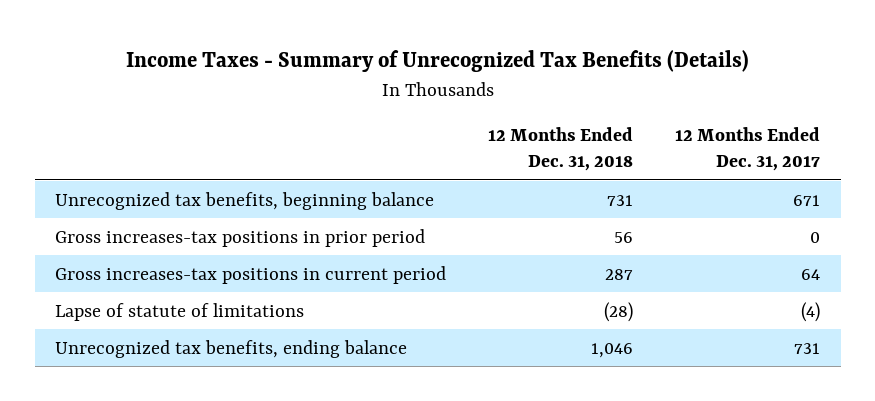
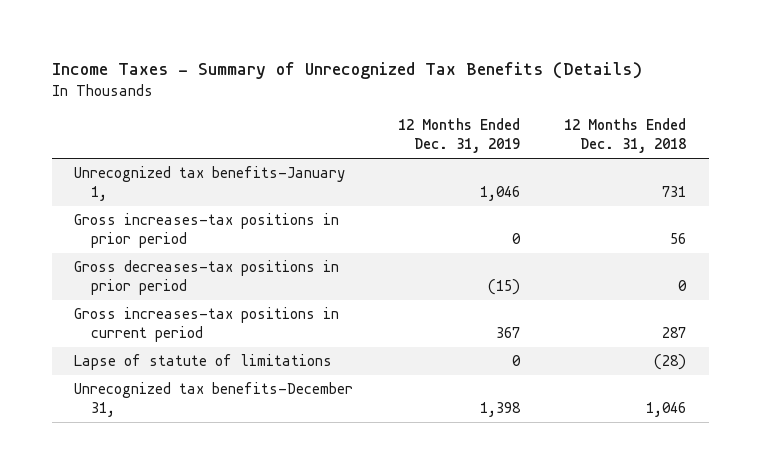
- | 12 Months Ended Dec. 31, 2018 | 12 Months Ended Dec. 31, 2017
+ | 12 Months Ended Dec. 31, 2019 | 12 Months Ended Dec. 31, 2018
- Unrecognized tax benefits, beginning balance | 731 | 671
+ Unrecognized tax benefits-January 1, | 1,046 | 731
+ Gross decreases-tax positions in prior period | (15) | 0
- Unrecognized tax benefits, ending balance | 1,046 | 731
+ Unrecognized tax benefits-December 31, | 1,398 | 1,046

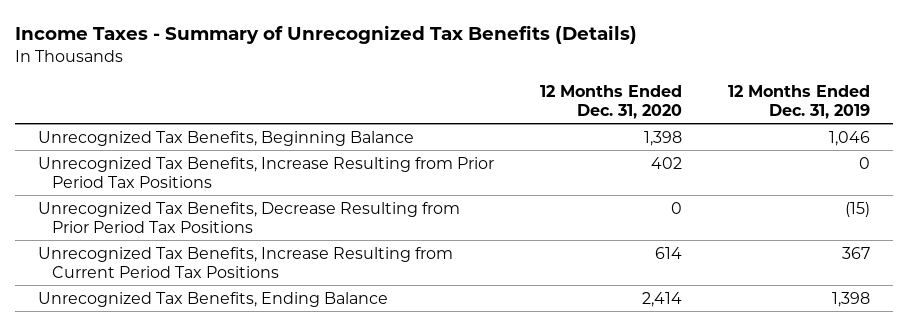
- | 12 Months Ended Dec. 31, 2019 | 12 Months Ended Dec. 31, 2018
+ | 12 Months Ended Dec. 31, 2020 | 12 Months Ended Dec. 31, 2019
- Unrecognized tax benefits-January 1, | 1,046 | 731
- Gross increases-tax positions in prior period | 0 | 56
- Gross decreases-tax positions in prior period | (15) | 0
- Gross increases-tax positions in current period | 367 | 287
- Lapse of statute of limitations | 0 | (28)
- Unrecognized tax benefits-December 31, | 1,398 | 1,046
+ Unrecognized Tax Benefits, Beginning Balance | 1,398 | 1,046
+ Unrecognized Tax Benefits, Increase Resulting from Prior Period Tax Positions | 402 | 0
+ Unrecognized Tax Benefits, Decrease Resulting from Prior Period Tax Positions | 0 | (15)
+ Unrecognized Tax Benefits, Increase Resulting from Current Period Tax Positions | 614 | 367
+ Unrecognized Tax Benefits, Ending Balance | 2,414 | 1,398

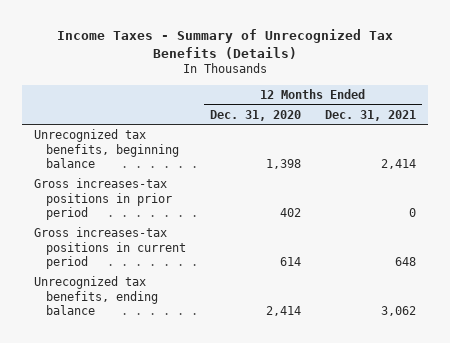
- | 12 Months Ended Dec. 31, 2020 | 12 Months Ended Dec. 31, 2019
+ | 12 Months Ended Dec. 31, 2020 | 12 Months Ended Dec. 31, 2021
- Unrecognized Tax Benefits, Beginning Balance | 1,398 | 1,046
- Unrecognized Tax Benefits, Increase Resulting from Prior Period Tax Positions | 402 | 0
- Unrecognized Tax Benefits, Decrease Resulting from Prior Period Tax Positions | 0 | (15)
- Unrecognized Tax Benefits, Increase Resulting from Current Period Tax Positions | 614 | 367
- Unrecognized Tax Benefits, Ending Balance | 2,414 | 1,398
+ Unrecognized tax benefits, beginning balance | 1,398 | 2,414
+ Gross increases-tax positions in prior period | 402 | 0
+ Gross increases-tax positions in current period | 614 | 648
+ Unrecognized tax benefits, ending balance | 2,414 | 3,062

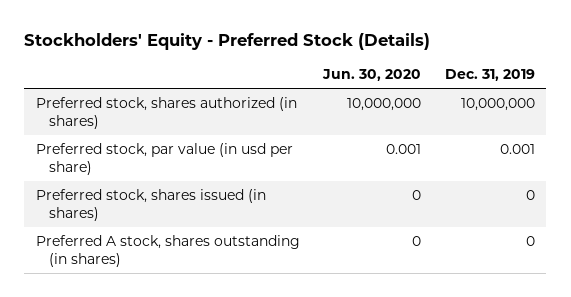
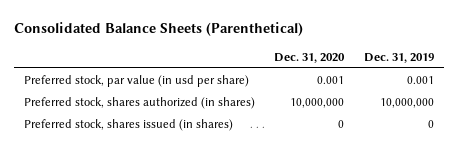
- Stockholders' Equity - Preferred Stock (Details)
+ Consolidated Balance Sheets (Parenthetical)
- | Jun. 30, 2020 | Dec. 31, 2019
+ | Dec. 31, 2020 | Dec. 31, 2019
moved down: Preferred stock, shares authorized (in shares) | 10,000,000 | 10,000,000
- Preferred A stock, shares outstanding (in shares) | 0 | 0

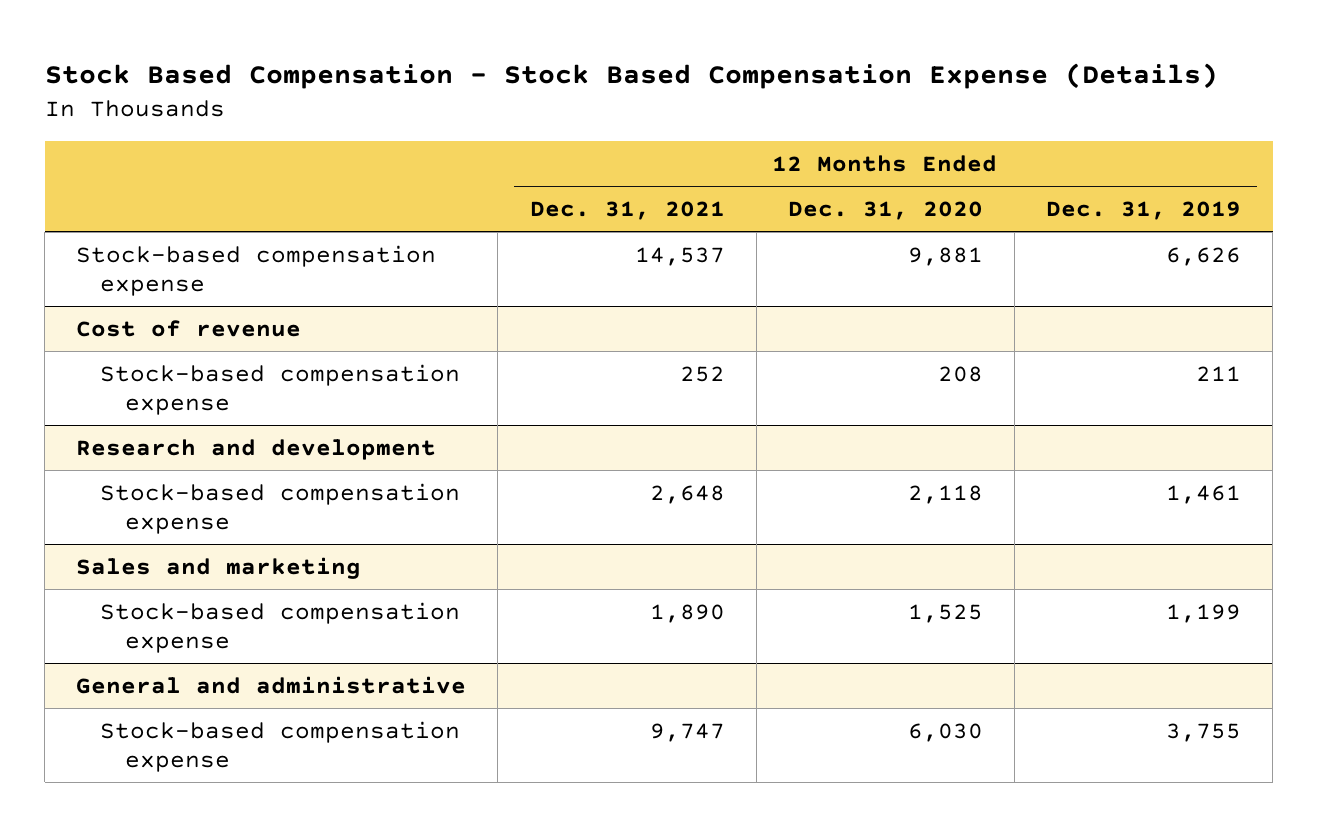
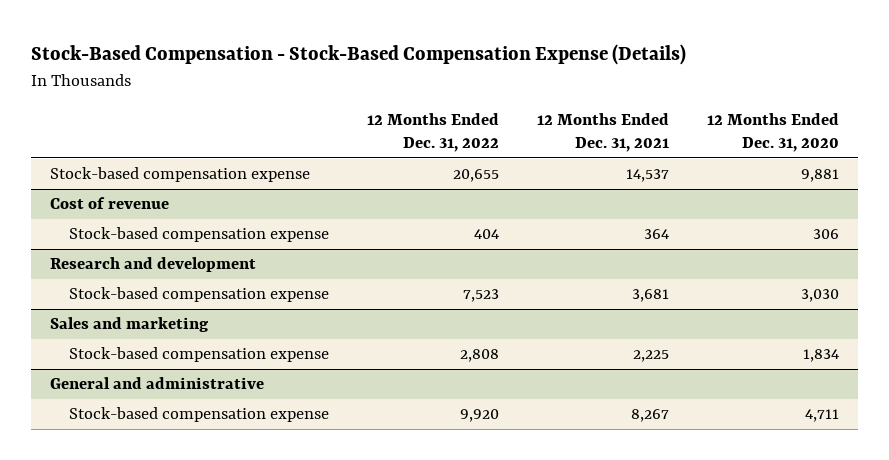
- Stock Based Compensation - Stock Based Compensation Expense (Details)
+ Stock-Based Compensation - Stock-Based Compensation Expense (Details)
- | 12 Months Ended Dec. 31, 2021 | 12 Months Ended Dec. 31, 2020 | 12 Months Ended Dec. 31, 2019
+ | 12 Months Ended Dec. 31, 2022 | 12 Months Ended Dec. 31, 2021 | 12 Months Ended Dec. 31, 2020
@ Cost of revenue
- Stock-based compensation expense | 252 | 208 | 211
+ Stock-based compensation expense | 404 | 364 | 306
@ Research and development
- Stock-based compensation expense | 2,648 | 2,118 | 1,461
+ Stock-based compensation expense | 7,523 | 3,681 | 3,030
@ Sales and marketing
- Stock-based compensation expense | 1,890 | 1,525 | 1,199
+ Stock-based compensation expense | 2,808 | 2,225 | 1,834
@ General and administrative
- Stock-based compensation expense | 9,747 | 6,030 | 3,755
+ Stock-based compensation expense | 9,920 | 8,267 | 4,711

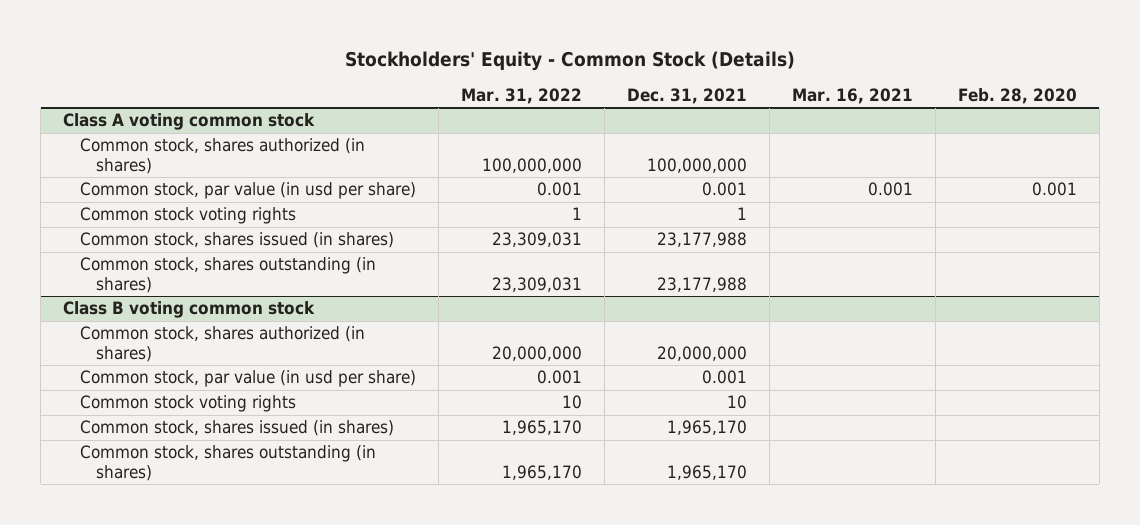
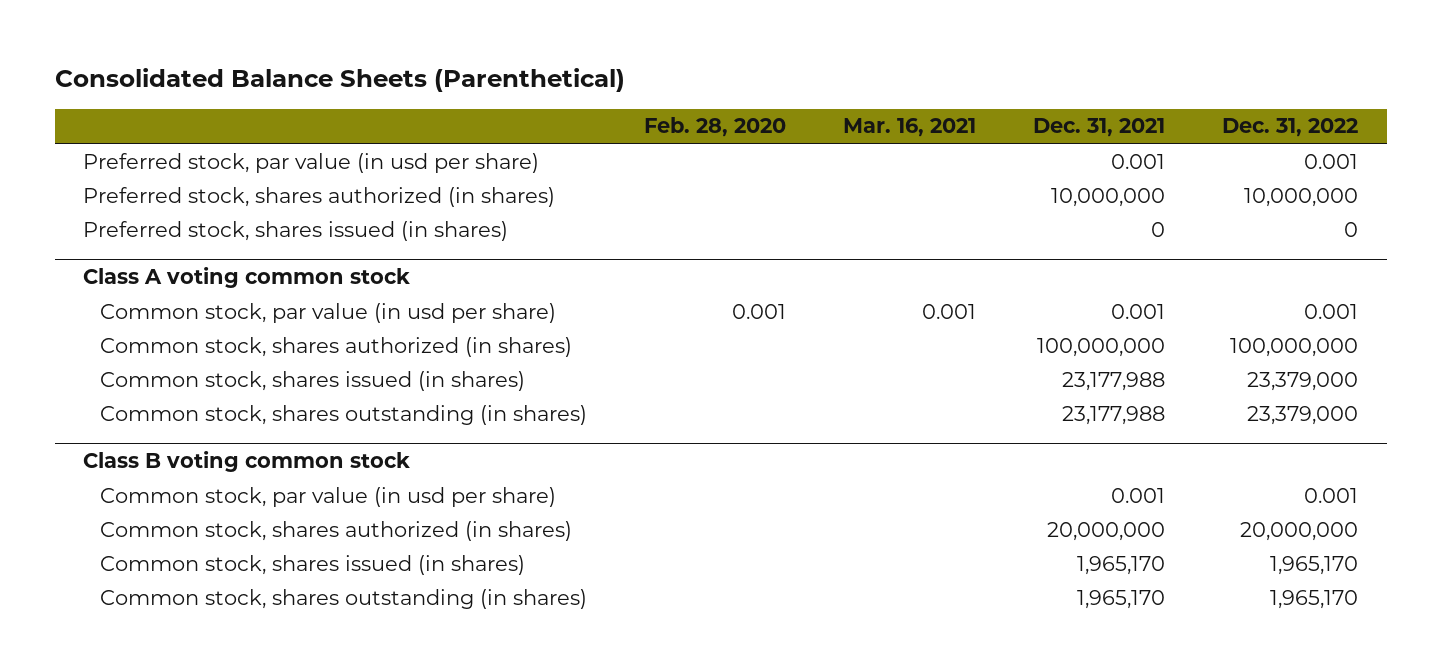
- Stockholders' Equity - Common Stock (Details)
+ Consolidated Balance Sheets (Parenthetical)
- | Mar. 31, 2022 | Dec. 31, 2021 | Mar. 16, 2021 | Feb. 28, 2020
+ | Feb. 28, 2020 | Mar. 16, 2021 | Dec. 31, 2021 | Dec. 31, 2022
+ Preferred stock, par value (in usd per share) | | | 0.001 | 0.001
+ Preferred stock, shares authorized (in shares) | | | 10,000,000 | 10,000,000
+ Preferred stock, shares issued (in shares) | | | 0 | 0
@ Class A voting common stock
- Common stock voting rights | 1 | 1 | |
moved down: Common stock, shares authorized (in shares) | | | 100,000,000 | 100,000,000
@ Class B voting common stock
- Common stock voting rights | 10 | 10 | |
moved down: Common stock, shares authorized (in shares) | | | 20,000,000 | 20,000,000

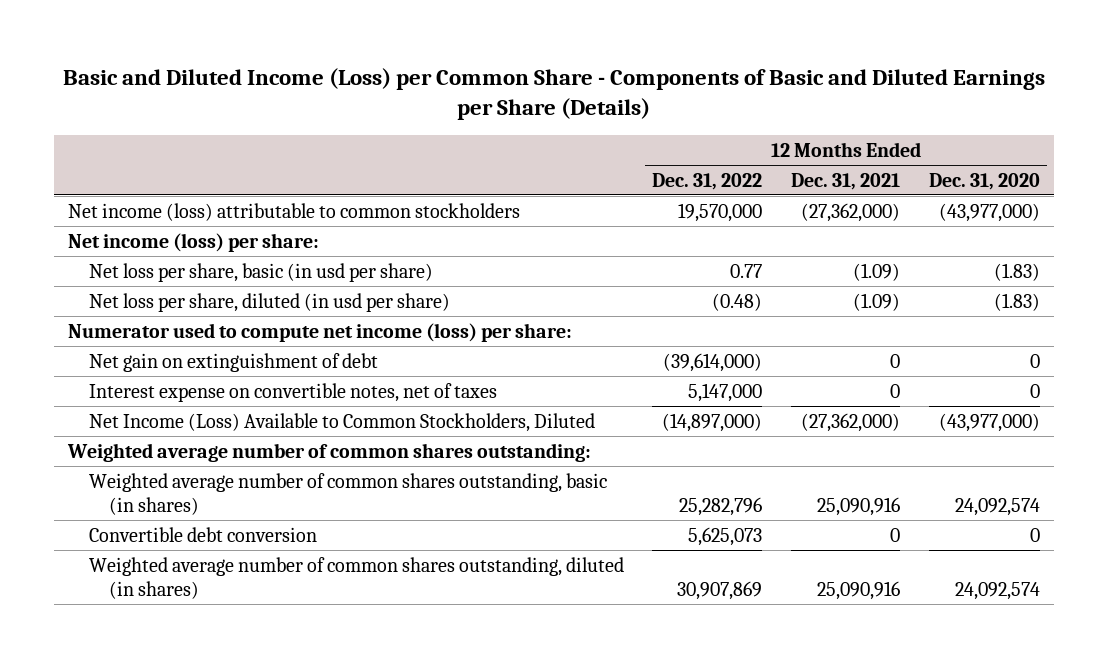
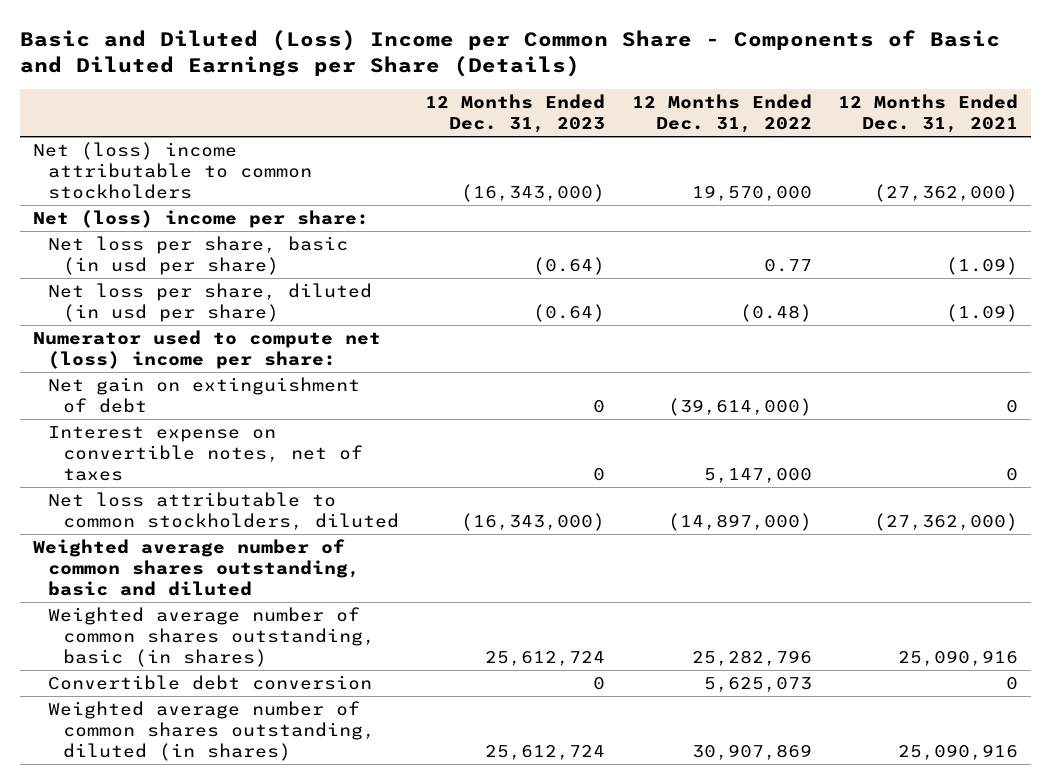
- Basic and Diluted Income (Loss) per Common Share - Components of Basic and Diluted Earnings per Share (Details)
+ Basic and Diluted (Loss) Income per Common Share - Components of Basic and Diluted Earnings per Share (Details)
- | 12 Months Ended Dec. 31, 2022 | 12 Months Ended Dec. 31, 2021 | 12 Months Ended Dec. 31, 2020
+ | 12 Months Ended Dec. 31, 2023 | 12 Months Ended Dec. 31, 2022 | 12 Months Ended Dec. 31, 2021
- Net income (loss) attributable to common stockholders | 19,570,000 | (27,362,000) | (43,977,000)
- Net income (loss) per share:
+ Net (loss) income attributable to common stockholders | (16,343,000) | 19,570,000 | (27,362,000)
+ Net (loss) income per share:
- Numerator used to compute net income (loss) per share:
+ Numerator used to compute net (loss) income per share:
- Net Income (Loss) Available to Common Stockholders, Diluted | (14,897,000) | (27,362,000) | (43,977,000)
- Weighted average number of common shares outstanding:
+ Net loss attributable to common stockholders, diluted | (16,343,000) | (14,897,000) | (27,362,000)
+ Weighted average number of common shares outstanding, basic and diluted

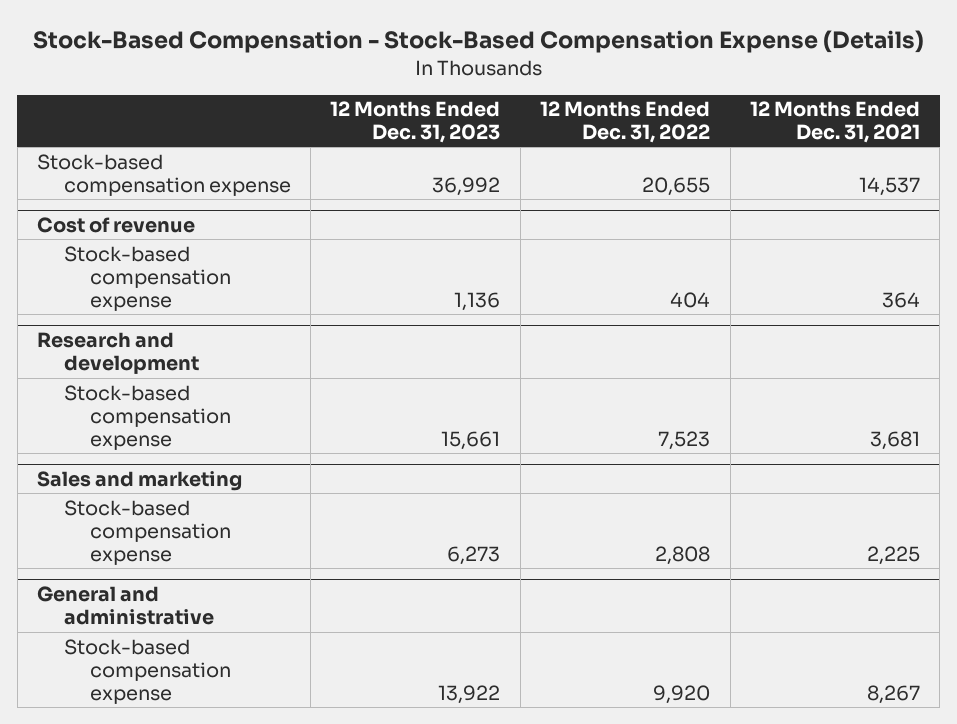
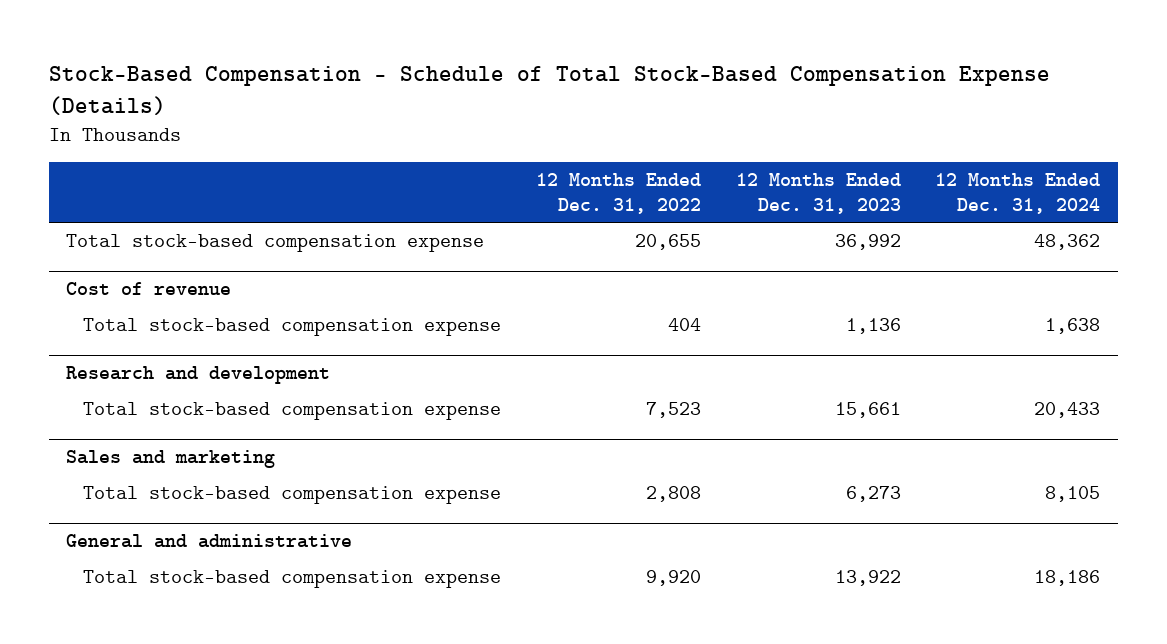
- Stock-Based Compensation - Stock-Based Compensation Expense (Details)
+ Stock-Based Compensation - Schedule of Total Stock-Based Compensation Expense (Details)
- | 12 Months Ended Dec. 31, 2023 | 12 Months Ended Dec. 31, 2022 | 12 Months Ended Dec. 31, 2021
+ | 12 Months Ended Dec. 31, 2022 | 12 Months Ended Dec. 31, 2023 | 12 Months Ended Dec. 31, 2024
- Stock-based compensation expense | 36,992 | 20,655 | 14,537
+ Total stock-based compensation expense | 20,655 | 36,992 | 48,362
@ Cost of revenue
- Stock-based compensation expense | 1,136 | 404 | 364
+ Total stock-based compensation expense | 404 | 1,136 | 1,638
@ Research and development
- Stock-based compensation expense | 15,661 | 7,523 | 3,681
+ Total stock-based compensation expense | 7,523 | 15,661 | 20,433
@ Sales and marketing
- Stock-based compensation expense | 6,273 | 2,808 | 2,225
+ Total stock-based compensation expense | 2,808 | 6,273 | 8,105
@ General and administrative
- Stock-based compensation expense | 13,922 | 9,920 | 8,267
+ Total stock-based compensation expense | 9,920 | 13,922 | 18,186

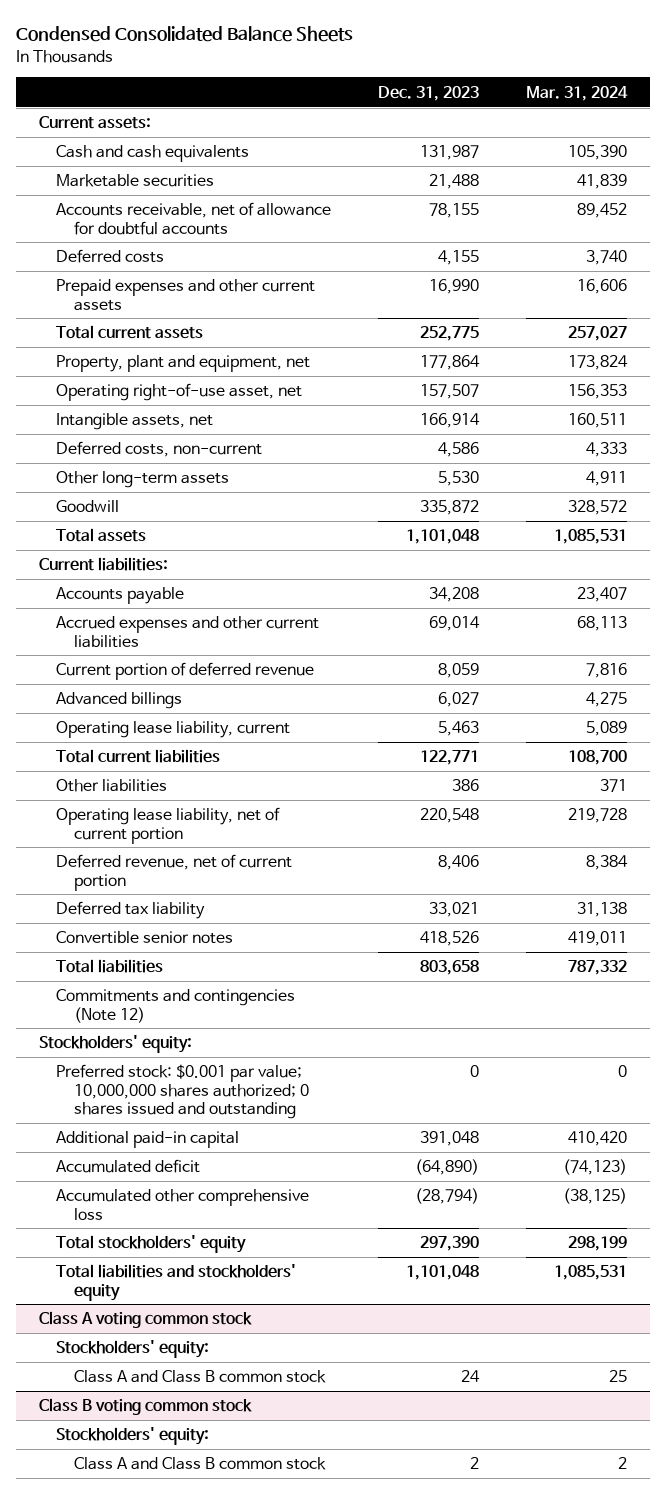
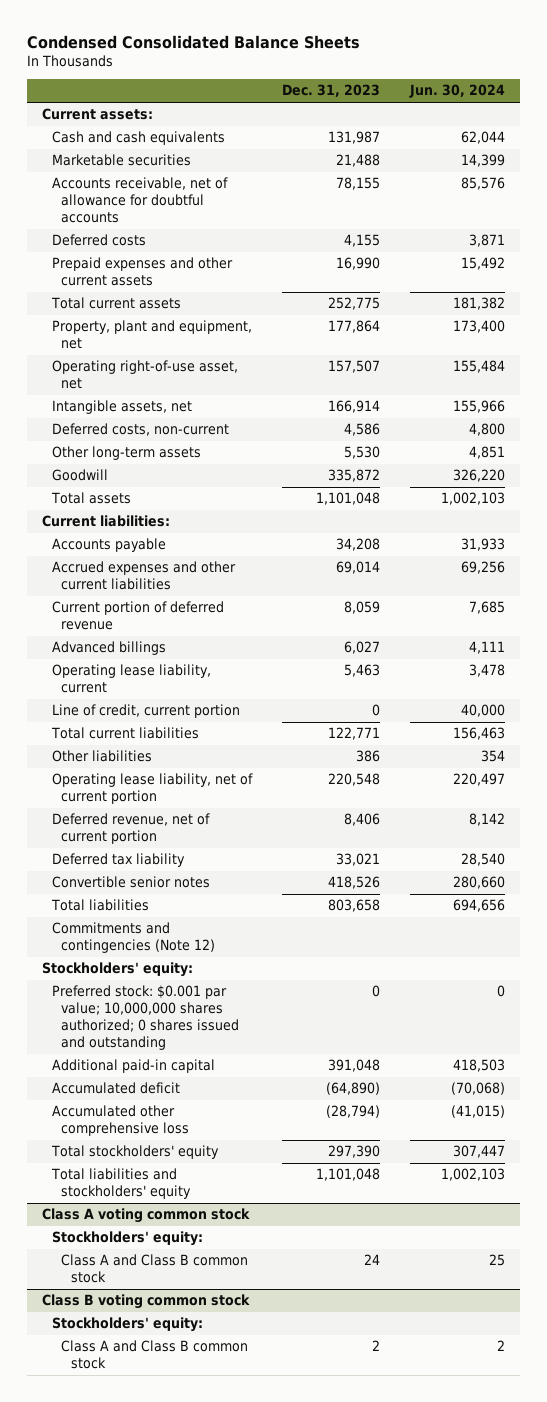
- | Dec. 31, 2023 | Mar. 31, 2024
+ | Dec. 31, 2023 | Jun. 30, 2024
+ Line of credit, current portion | 0 | 40,000

